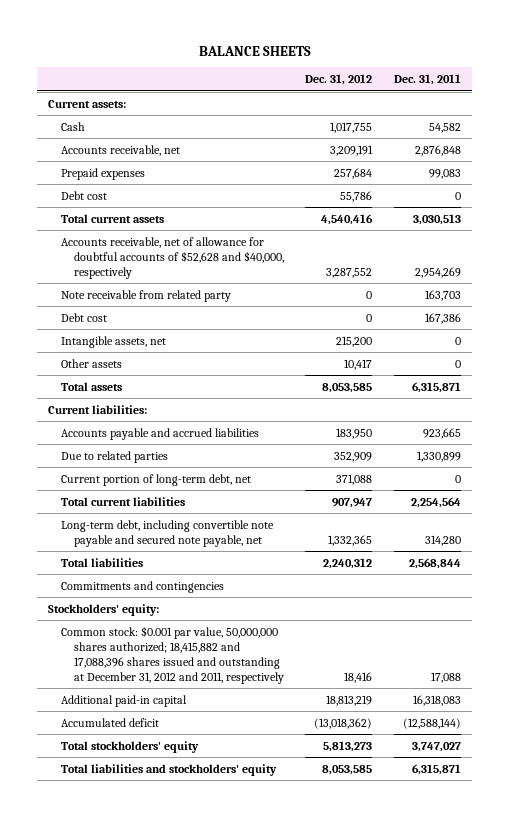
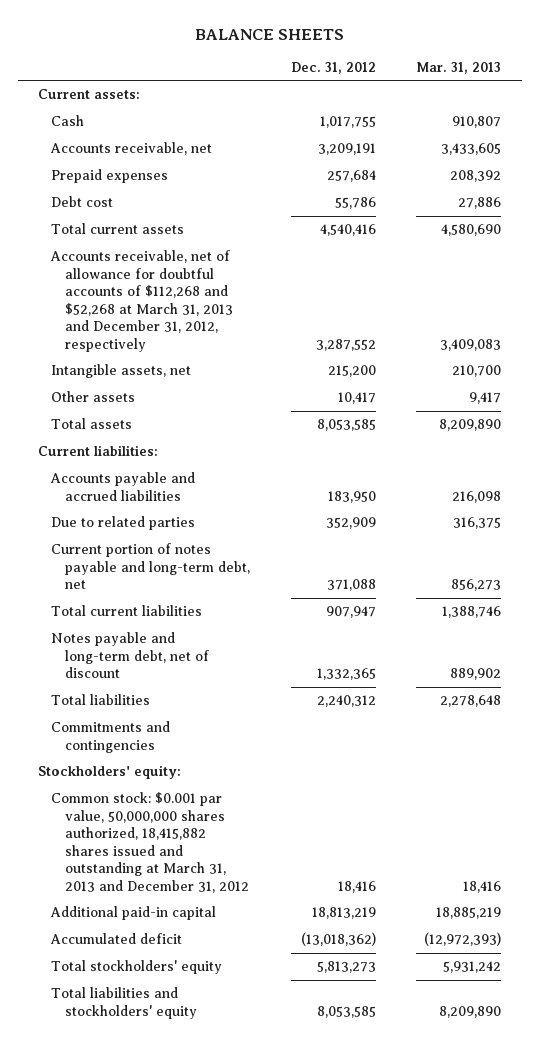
- | Dec. 31, 2012 | Dec. 31, 2011
+ | Dec. 31, 2012 | Mar. 31, 2013
- Accounts receivable, net of allowance for doubtful accounts of $52,628 and $40,000, respectively | 3,287,552 | 2,954,269
- Note receivable from related party | 0 | 163,703
- Debt cost | 0 | 167,386
+ Accounts receivable, net of allowance for doubtful accounts of $112,268 and $52,268 at March 31, 2013 and December 31, 2012, respectively | 3,287,552 | 3,409,083
- Current portion of long-term debt, net | 371,088 | 0
+ Current portion of notes payable and long-term debt, net | 371,088 | 856,273
- Long-term debt, including convertible note payable and secured note payable, net | 1,332,365 | 314,280
+ Notes payable and long-term debt, net of discount | 1,332,365 | 889,902
- Common stock: $0.001 par value, 50,000,000 shares authorized; 18,415,882 and 17,088,396 shares issued and outstanding at December 31, 2012 and 2011, respectively | 18,416 | 17,088
+ Common stock: $0.001 par value, 50,000,000 shares authorized, 18,415,882 shares issued and outstanding at March 31, 2013 and December 31, 2012 | 18,416 | 18,416

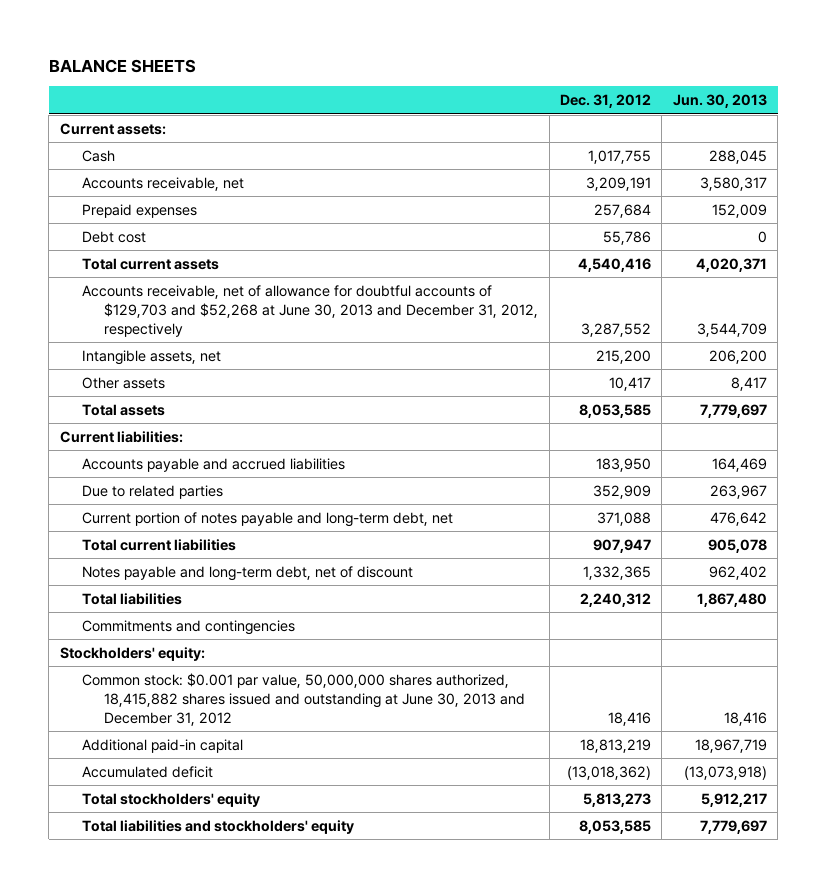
- | Dec. 31, 2012 | Mar. 31, 2013
+ | Dec. 31, 2012 | Jun. 30, 2013
- Accounts receivable, net of allowance for doubtful accounts of $112,268 and $52,268 at March 31, 2013 and December 31, 2012, respectively | 3,287,552 | 3,409,083
+ Accounts receivable, net of allowance for doubtful accounts of $129,703 and $52,268 at June 30, 2013 and December 31, 2012, respectively | 3,287,552 | 3,544,709
- Common stock: $0.001 par value, 50,000,000 shares authorized, 18,415,882 shares issued and outstanding at March 31, 2013 and December 31, 2012 | 18,416 | 18,416
+ Common stock: $0.001 par value, 50,000,000 shares authorized, 18,415,882 shares issued and outstanding at June 30, 2013 and December 31, 2012 | 18,416 | 18,416

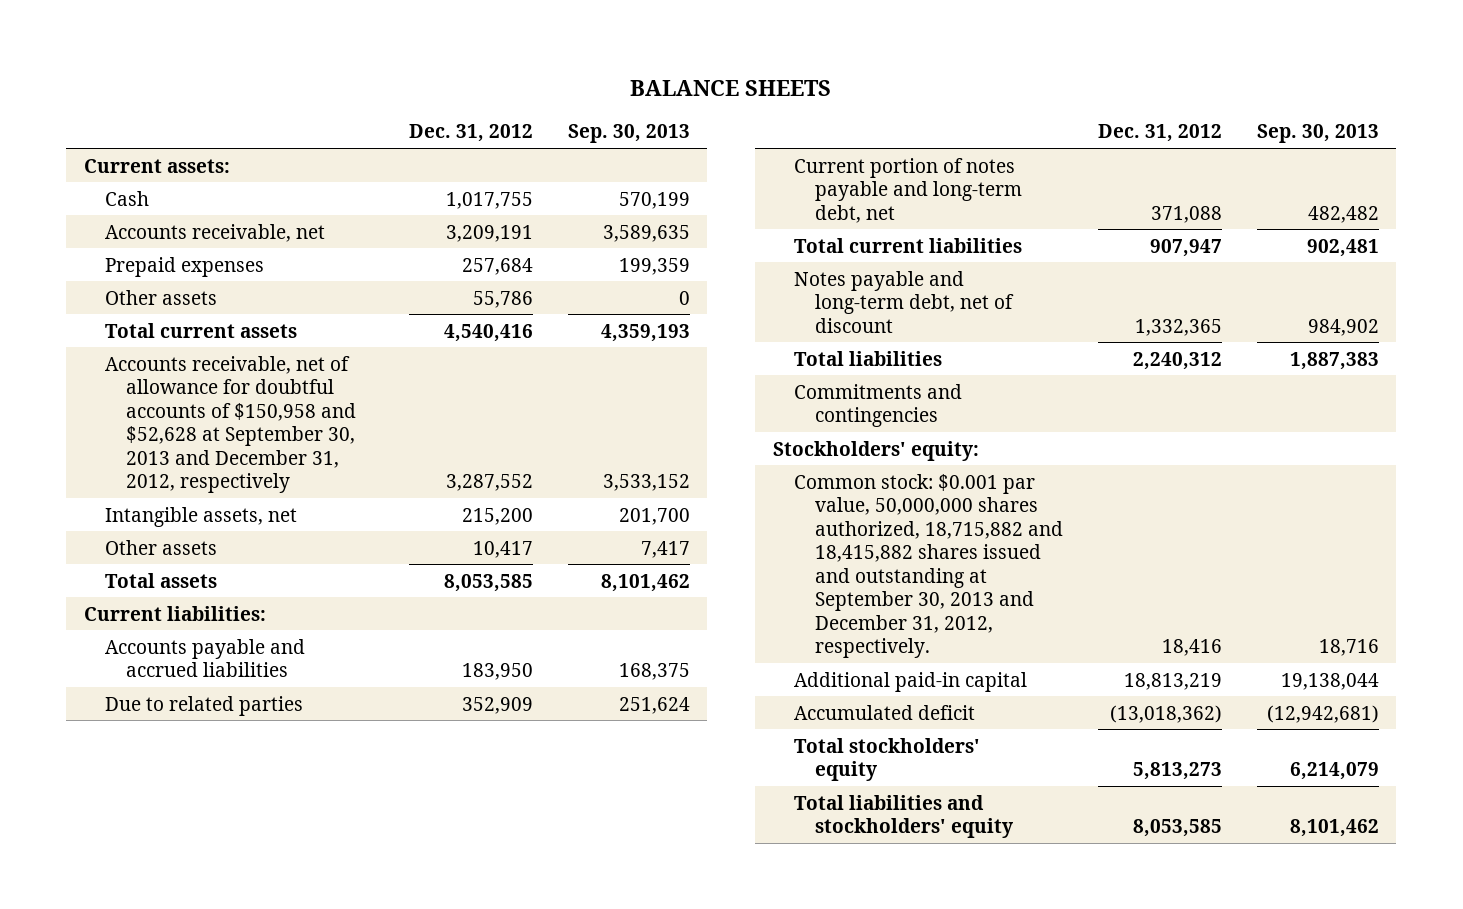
- | Dec. 31, 2012 | Jun. 30, 2013
+ | Dec. 31, 2012 | Sep. 30, 2013
- Debt cost | 55,786 | 0
+ Other assets | 55,786 | 0
- Accounts receivable, net of allowance for doubtful accounts of $129,703 and $52,268 at June 30, 2013 and December 31, 2012, respectively | 3,287,552 | 3,544,709
+ Accounts receivable, net of allowance for doubtful accounts of $150,958 and $52,628 at September 30, 2013 and December 31, 2012, respectively | 3,287,552 | 3,533,152
- Common stock: $0.001 par value, 50,000,000 shares authorized, 18,415,882 shares issued and outstanding at June 30, 2013 and December 31, 2012 | 18,416 | 18,416
+ Common stock: $0.001 par value, 50,000,000 shares authorized, 18,715,882 and 18,415,882 shares issued and outstanding at September 30, 2013 and December 31, 2012, respectively. | 18,416 | 18,716

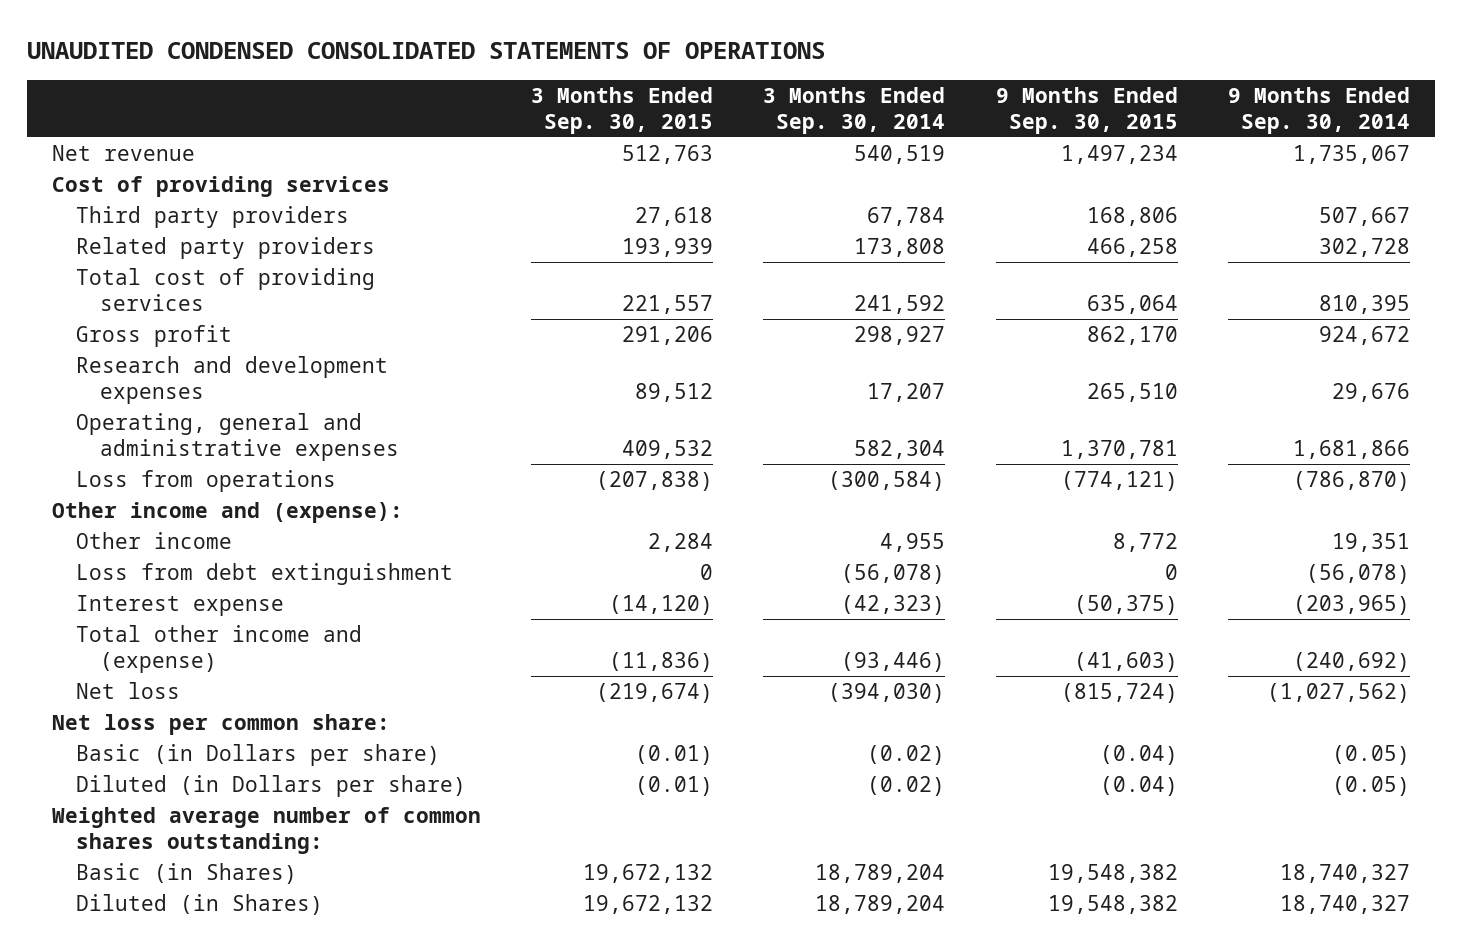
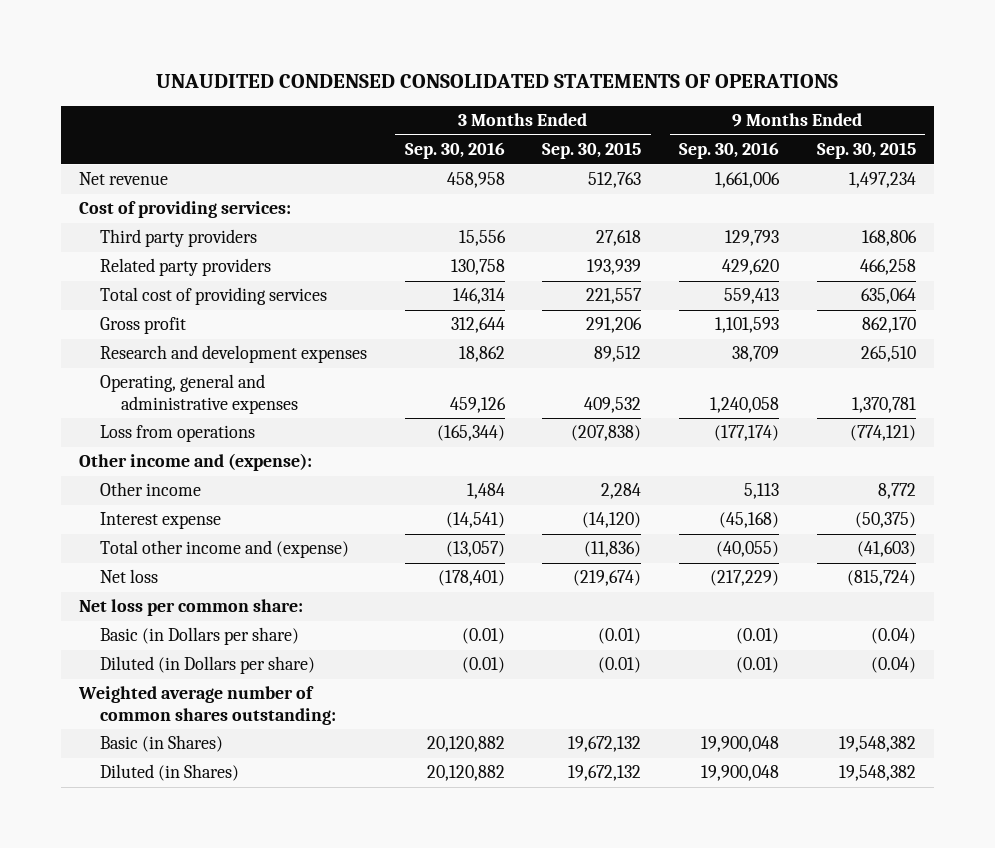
- | 3 Months Ended Sep. 30, 2015 | 3 Months Ended Sep. 30, 2014 | 9 Months Ended Sep. 30, 2015 | 9 Months Ended Sep. 30, 2014
+ | 3 Months Ended Sep. 30, 2016 | 3 Months Ended Sep. 30, 2015 | 9 Months Ended Sep. 30, 2016 | 9 Months Ended Sep. 30, 2015
- Cost of providing services
+ Cost of providing services:
- Loss from debt extinguishment | 0 | (56,078) | 0 | (56,078)

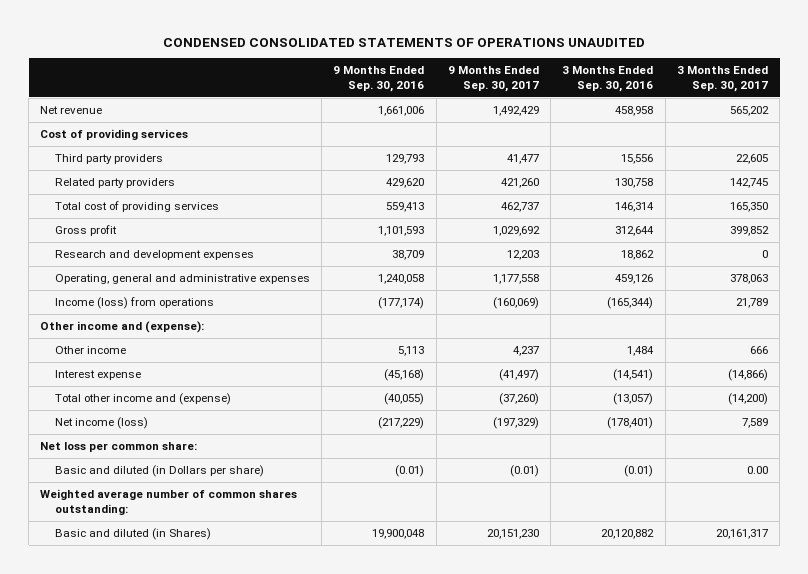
- UNAUDITED CONDENSED CONSOLIDATED STATEMENTS OF OPERATIONS
+ CONDENSED CONSOLIDATED STATEMENTS OF OPERATIONS UNAUDITED
- | 3 Months Ended Sep. 30, 2016 | 3 Months Ended Sep. 30, 2015 | 9 Months Ended Sep. 30, 2016 | 9 Months Ended Sep. 30, 2015
+ | 9 Months Ended Sep. 30, 2016 | 9 Months Ended Sep. 30, 2017 | 3 Months Ended Sep. 30, 2016 | 3 Months Ended Sep. 30, 2017
- Cost of providing services:
+ Cost of providing services
- Loss from operations | (165,344) | (207,838) | (177,174) | (774,121)
+ Income (loss) from operations | (177,174) | (160,069) | (165,344) | 21,789
- Net loss | (178,401) | (219,674) | (217,229) | (815,724)
+ Net income (loss) | (217,229) | (197,329) | (178,401) | 7,589
- Basic (in Dollars per share) | (0.01) | (0.01) | (0.01) | (0.04)
- Diluted (in Dollars per share) | (0.01) | (0.01) | (0.01) | (0.04)
+ Basic and diluted (in Dollars per share) | (0.01) | (0.01) | (0.01) | 0.00
- Basic (in Shares) | 20,120,882 | 19,672,132 | 19,900,048 | 19,548,382
- Diluted (in Shares) | 20,120,882 | 19,672,132 | 19,900,048 | 19,548,382
+ Basic and diluted (in Shares) | 19,900,048 | 20,151,230 | 20,120,882 | 20,161,317

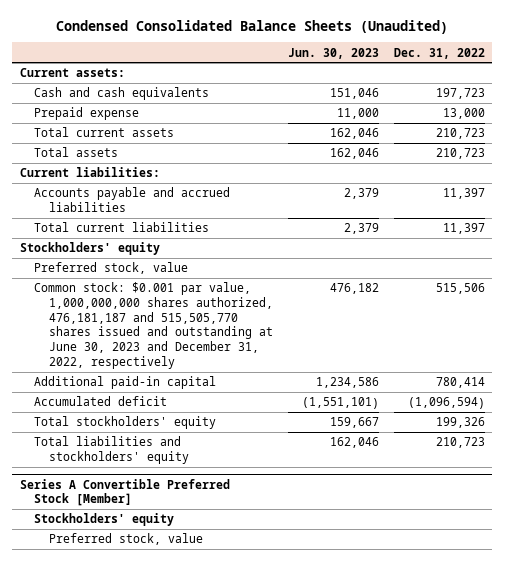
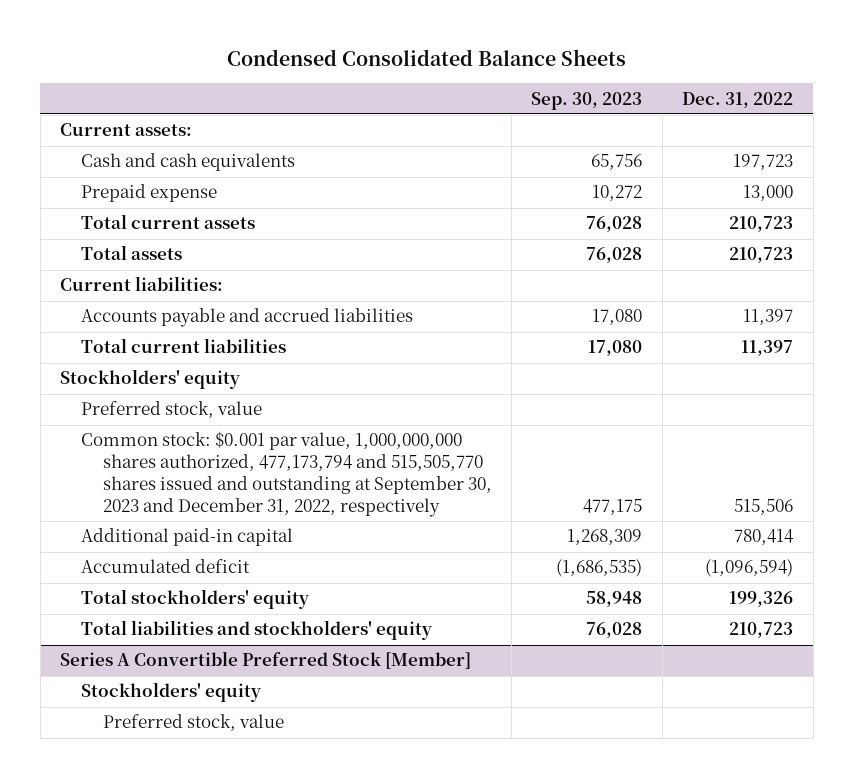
- Condensed Consolidated Balance Sheets (Unaudited)
+ Condensed Consolidated Balance Sheets
- | Jun. 30, 2023 | Dec. 31, 2022
+ | Sep. 30, 2023 | Dec. 31, 2022
- Common stock: $0.001 par value, 1,000,000,000 shares authorized, 476,181,187 and 515,505,770 shares issued and outstanding at June 30, 2023 and December 31, 2022, respectively | 476,182 | 515,506
+ Common stock: $0.001 par value, 1,000,000,000 shares authorized, 477,173,794 and 515,505,770 shares issued and outstanding at September 30, 2023 and December 31, 2022, respectively | 477,175 | 515,506

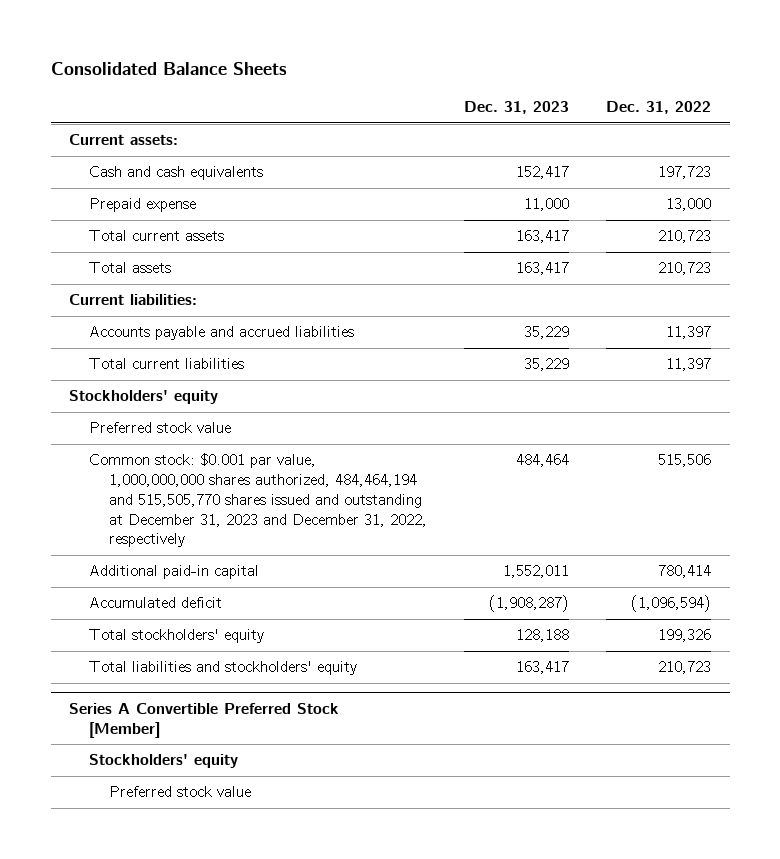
- Condensed Consolidated Balance Sheets
+ Consolidated Balance Sheets
- | Sep. 30, 2023 | Dec. 31, 2022
+ | Dec. 31, 2023 | Dec. 31, 2022
- Preferred stock, value
- Common stock: $0.001 par value, 1,000,000,000 shares authorized, 477,173,794 and 515,505,770 shares issued and outstanding at September 30, 2023 and December 31, 2022, respectively | 477,175 | 515,506
+ Preferred stock value
+ Common stock: $0.001 par value, 1,000,000,000 shares authorized, 484,464,194 and 515,505,770 shares issued and outstanding at December 31, 2023 and December 31, 2022, respectively | 484,464 | 515,506
@ Series A Convertible Preferred Stock [Member]
- Preferred stock, value
+ Preferred stock value

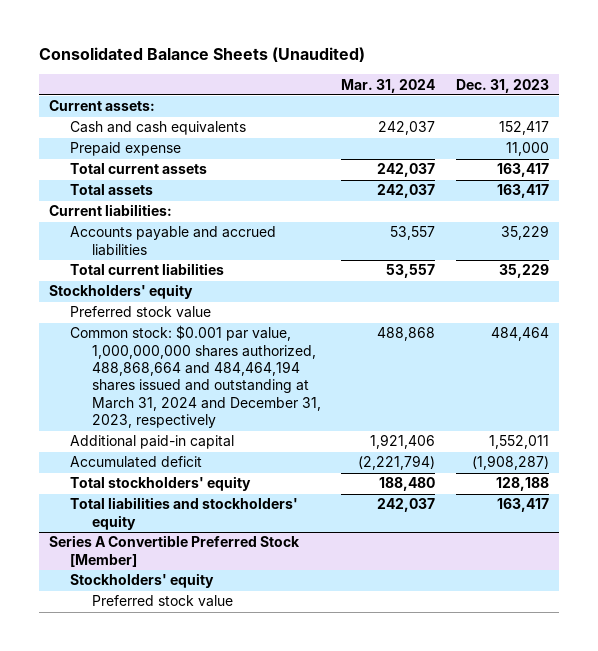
- Consolidated Balance Sheets
+ Consolidated Balance Sheets (Unaudited)
- | Dec. 31, 2023 | Dec. 31, 2022
+ | Mar. 31, 2024 | Dec. 31, 2023
- Common stock: $0.001 par value, 1,000,000,000 shares authorized, 484,464,194 and 515,505,770 shares issued and outstanding at December 31, 2023 and December 31, 2022, respectively | 484,464 | 515,506
+ Common stock: $0.001 par value, 1,000,000,000 shares authorized, 488,868,664 and 484,464,194 shares issued and outstanding at March 31, 2024 and December 31, 2023, respectively | 488,868 | 484,464

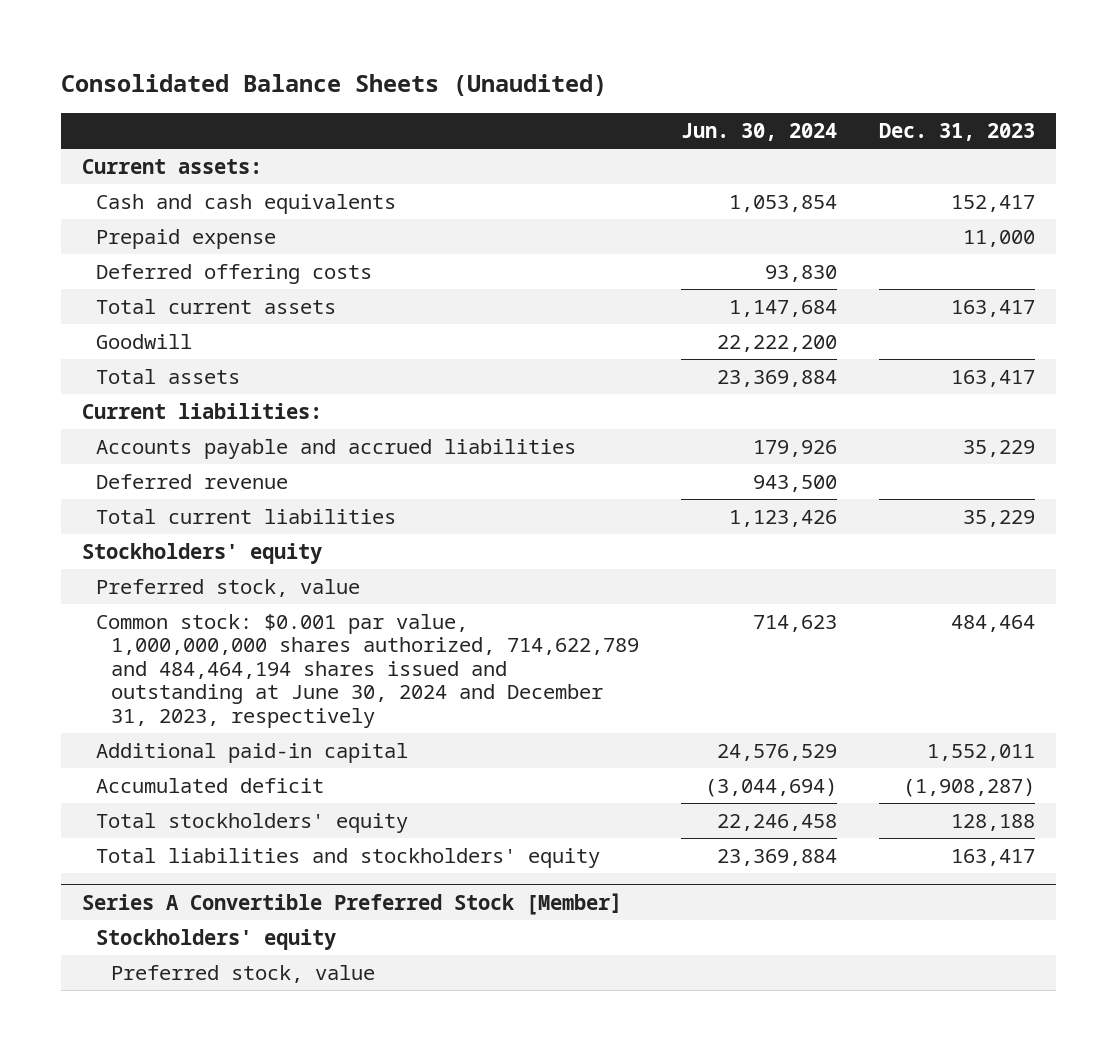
- | Mar. 31, 2024 | Dec. 31, 2023
+ | Jun. 30, 2024 | Dec. 31, 2023
+ Deferred offering costs | 93,830 |
+ Goodwill | 22,222,200 |
+ Deferred revenue | 943,500 |
- Preferred stock value
- Common stock: $0.001 par value, 1,000,000,000 shares authorized, 488,868,664 and 484,464,194 shares issued and outstanding at March 31, 2024 and December 31, 2023, respectively | 488,868 | 484,464
+ Preferred stock, value
+ Common stock: $0.001 par value, 1,000,000,000 shares authorized, 714,622,789 and 484,464,194 shares issued and outstanding at June 30, 2024 and December 31, 2023, respectively | 714,623 | 484,464
@ Series A Convertible Preferred Stock [Member]
- Preferred stock value
+ Preferred stock, value

